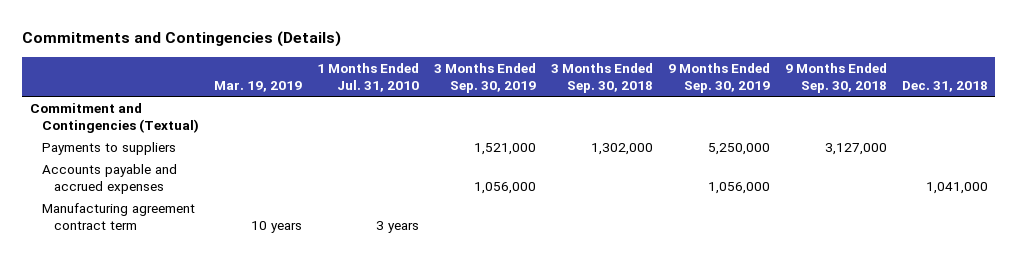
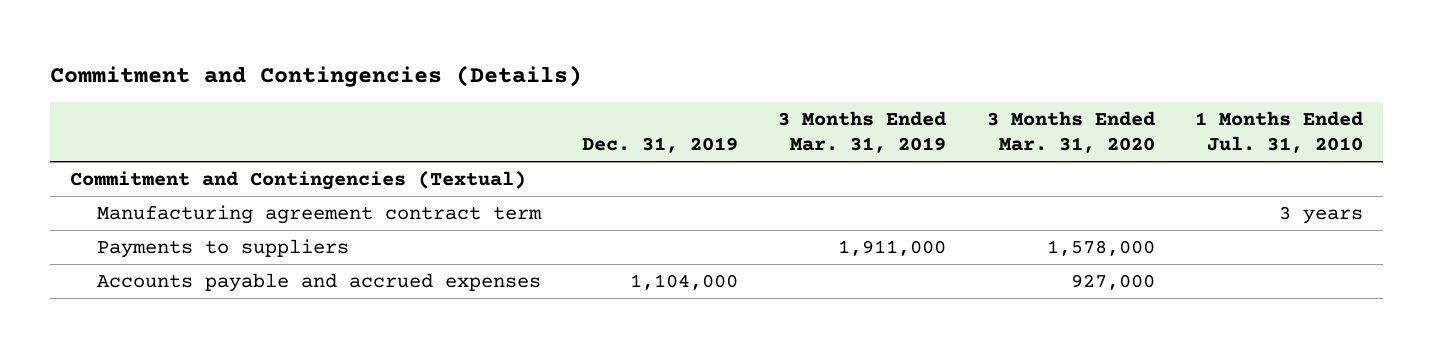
- Commitments and Contingencies (Details)
+ Commitment and Contingencies (Details)
- | Mar. 19, 2019 | 1 Months Ended Jul. 31, 2010 | 3 Months Ended Sep. 30, 2019 | 3 Months Ended Sep. 30, 2018 | 9 Months Ended Sep. 30, 2019 | 9 Months Ended Sep. 30, 2018 | Dec. 31, 2018
+ | Dec. 31, 2019 | 3 Months Ended Mar. 31, 2019 | 3 Months Ended Mar. 31, 2020 | 1 Months Ended Jul. 31, 2010
moved up: Manufacturing agreement contract term | | | | 3 years

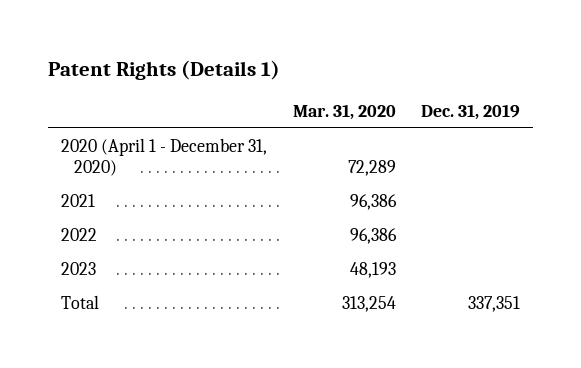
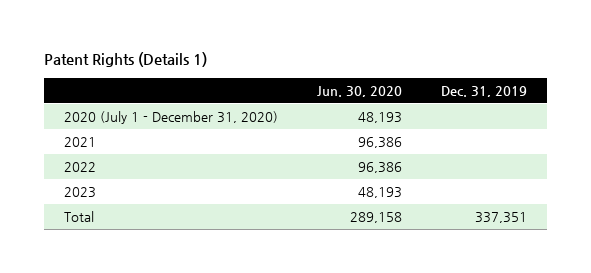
- | Mar. 31, 2020 | Dec. 31, 2019
+ | Jun. 30, 2020 | Dec. 31, 2019
- 2020 (April 1 - December 31, 2020) | 72,289 |
+ 2020 (July 1 - December 31, 2020) | 48,193 |

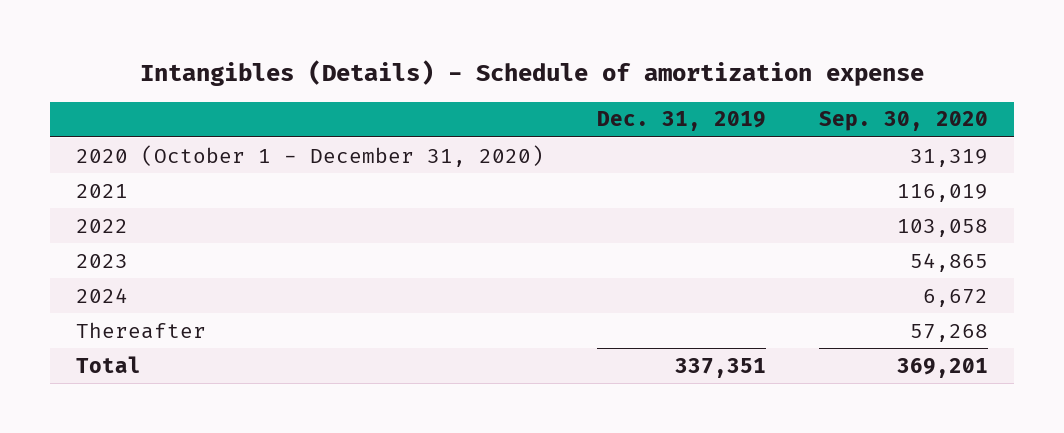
- Patent Rights (Details 1)
+ Intangibles (Details) - Schedule of amortization expense
- | Jun. 30, 2020 | Dec. 31, 2019
+ | Dec. 31, 2019 | Sep. 30, 2020
- 2020 (July 1 - December 31, 2020) | 48,193 |
+ 2020 (October 1 - December 31, 2020) | | 31,319
+ 2024 | | 6,672
+ Thereafter | | 57,268

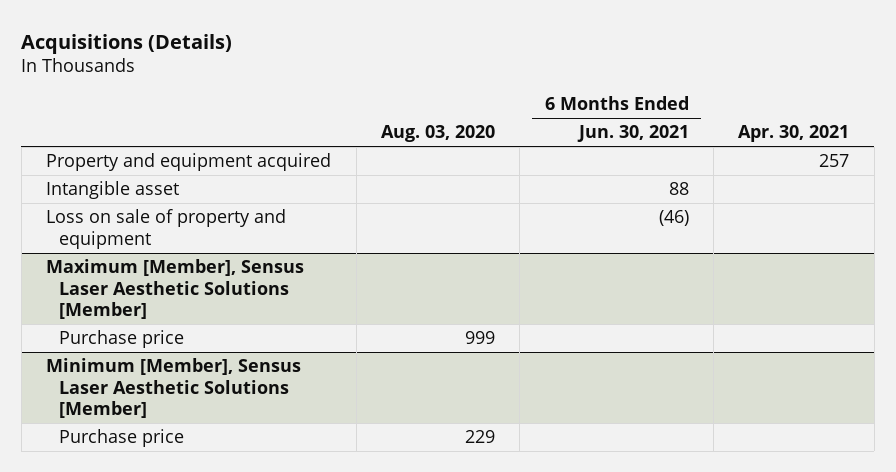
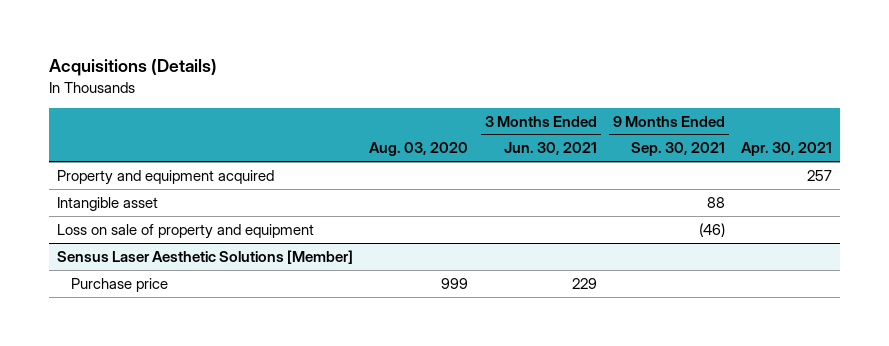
- | Aug. 03, 2020 | 6 Months Ended Jun. 30, 2021 | Apr. 30, 2021
+ | Aug. 03, 2020 | 3 Months Ended Jun. 30, 2021 | 9 Months Ended Sep. 30, 2021 | Apr. 30, 2021
- Maximum [Member], Sensus Laser Aesthetic Solutions [Member]
+ Sensus Laser Aesthetic Solutions [Member]
- Minimum [Member], Sensus Laser Aesthetic Solutions [Member]
- Purchase price | 229 | |

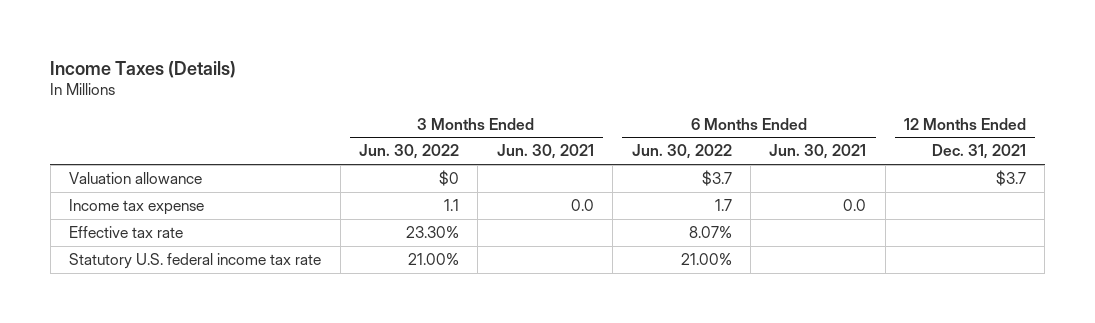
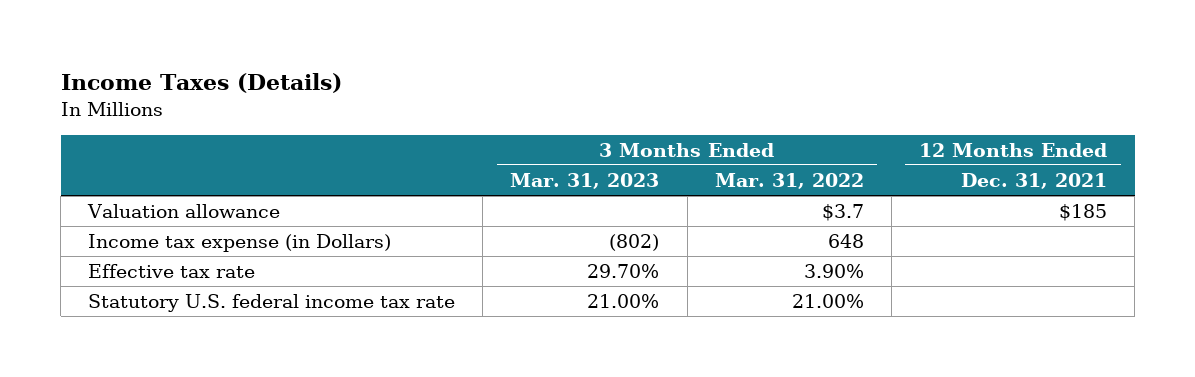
- | 3 Months Ended Jun. 30, 2022 | 3 Months Ended Jun. 30, 2021 | 6 Months Ended Jun. 30, 2022 | 6 Months Ended Jun. 30, 2021 | 12 Months Ended Dec. 31, 2021
+ | 3 Months Ended Mar. 31, 2023 | 3 Months Ended Mar. 31, 2022 | 12 Months Ended Dec. 31, 2021
- Valuation allowance | $0 | | $3.7 | | $3.7
- Income tax expense | 1.1 | 0.0 | 1.7 | 0.0 |
+ Valuation allowance | | $3.7 | $185
+ Income tax expense (in Dollars) | (802) | 648 |

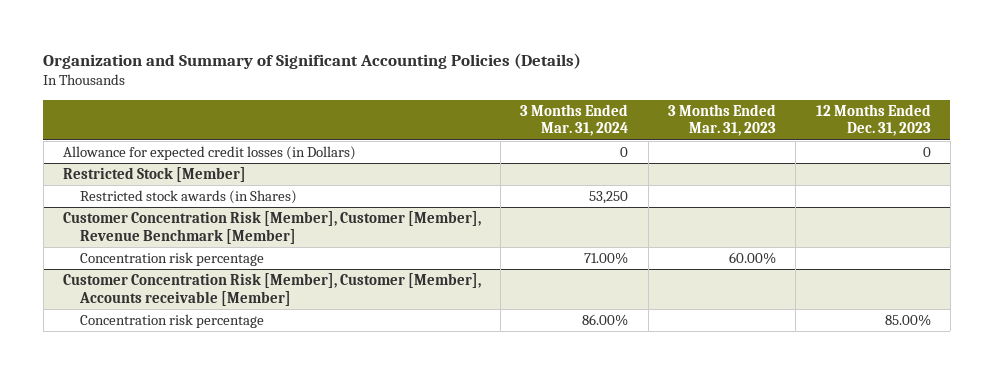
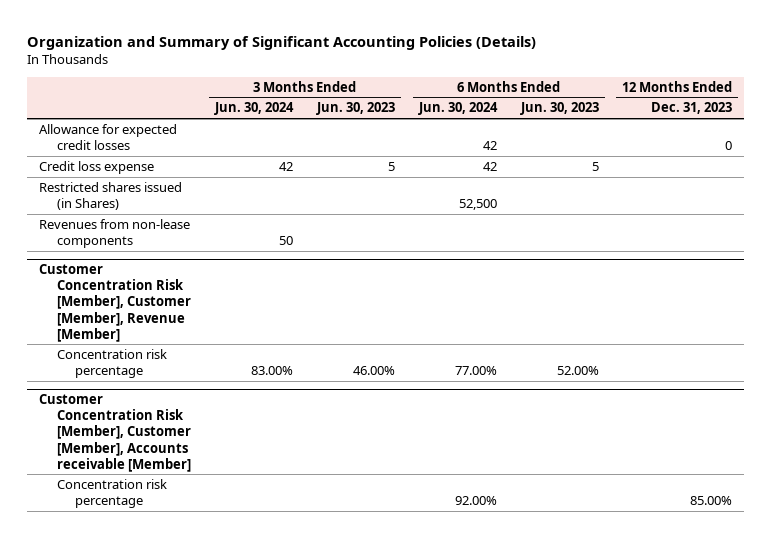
- | 3 Months Ended Mar. 31, 2024 | 3 Months Ended Mar. 31, 2023 | 12 Months Ended Dec. 31, 2023
+ | 3 Months Ended Jun. 30, 2024 | 3 Months Ended Jun. 30, 2023 | 6 Months Ended Jun. 30, 2024 | 6 Months Ended Jun. 30, 2023 | 12 Months Ended Dec. 31, 2023
- Allowance for expected credit losses (in Dollars) | 0 | | 0
- Restricted Stock [Member]
- Restricted stock awards (in Shares) | 53,250 | |
- Customer Concentration Risk [Member], Customer [Member], Revenue Benchmark [Member]
+ Allowance for expected credit losses | | | 42 | | 0
+ Credit loss expense | 42 | 5 | 42 | 5 |
+ Restricted shares issued (in Shares) | | | 52,500 | |
+ Revenues from non-lease components | 50 | | | |
+ Customer Concentration Risk [Member], Customer [Member], Revenue [Member]

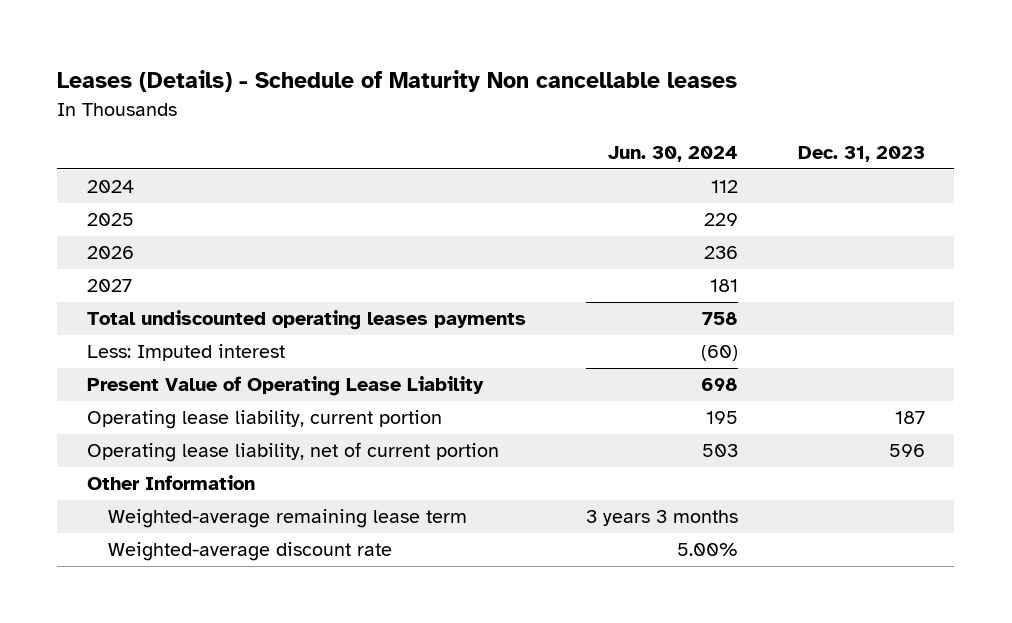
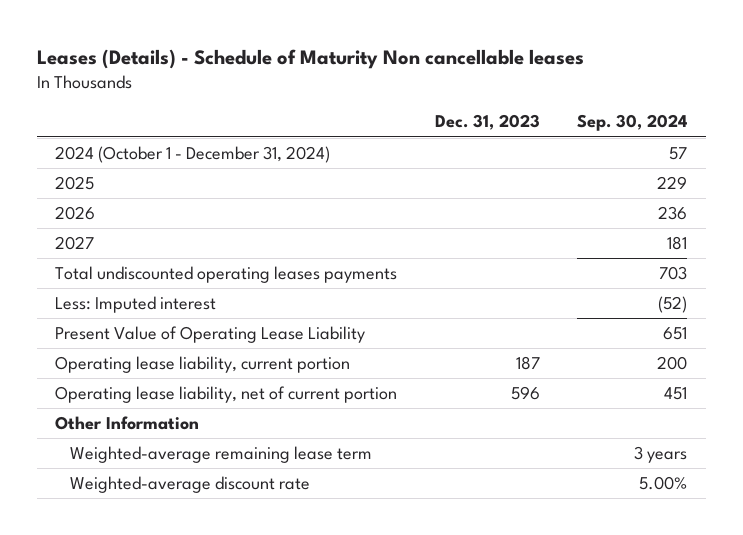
- | Jun. 30, 2024 | Dec. 31, 2023
+ | Dec. 31, 2023 | Sep. 30, 2024
- 2024 | 112 |
+ 2024 (October 1 - December 31, 2024) | | 57

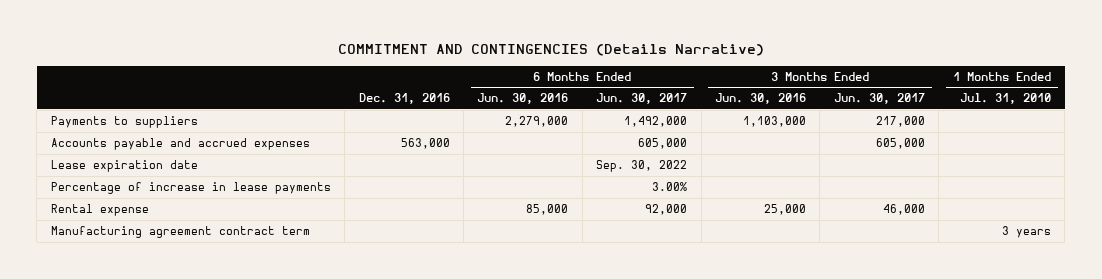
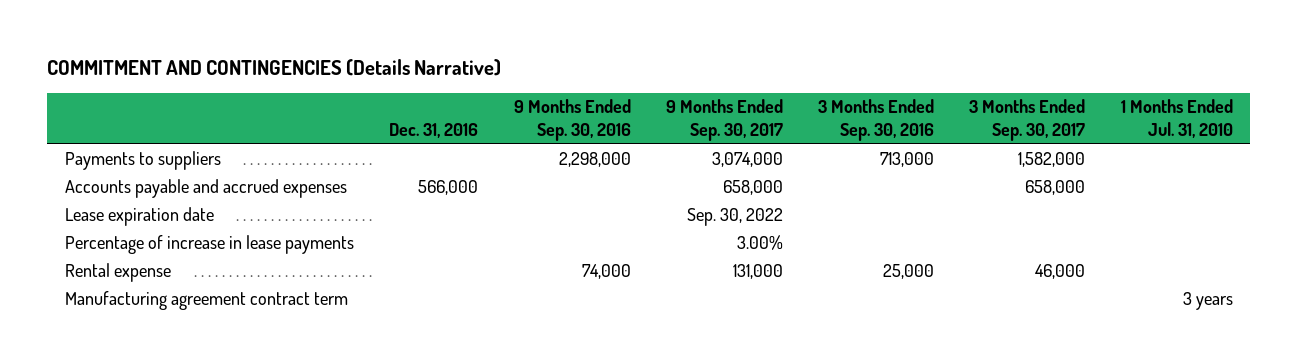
- | Dec. 31, 2016 | 6 Months Ended Jun. 30, 2016 | 6 Months Ended Jun. 30, 2017 | 3 Months Ended Jun. 30, 2016 | 3 Months Ended Jun. 30, 2017 | 1 Months Ended Jul. 31, 2010
+ | Dec. 31, 2016 | 9 Months Ended Sep. 30, 2016 | 9 Months Ended Sep. 30, 2017 | 3 Months Ended Sep. 30, 2016 | 3 Months Ended Sep. 30, 2017 | 1 Months Ended Jul. 31, 2010
- Accounts payable and accrued expenses | 563,000 | | 605,000 | | 605,000 |
+ Accounts payable and accrued expenses | 566,000 | | 658,000 | | 658,000 |

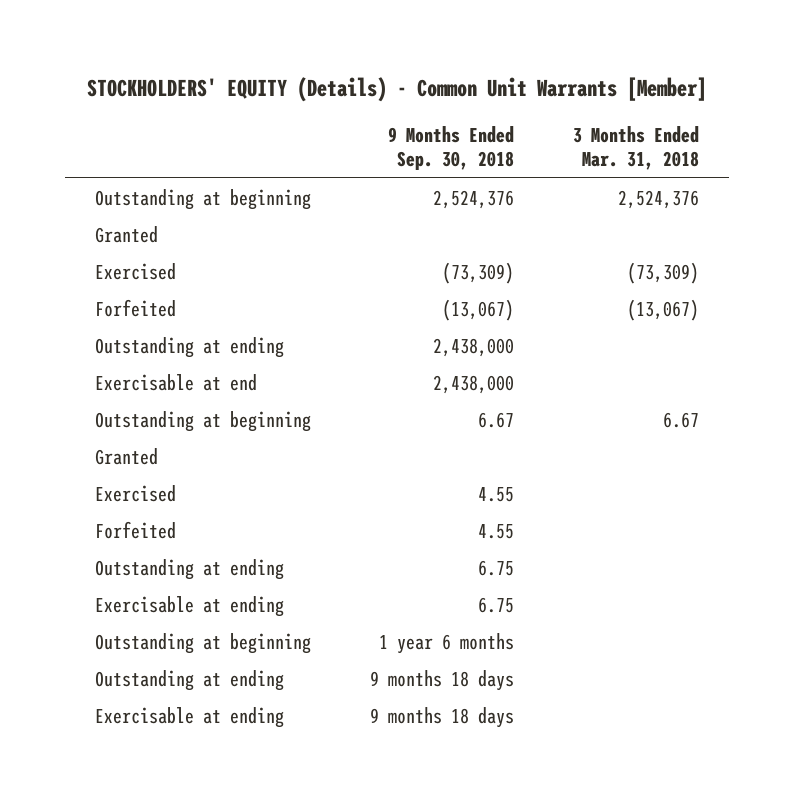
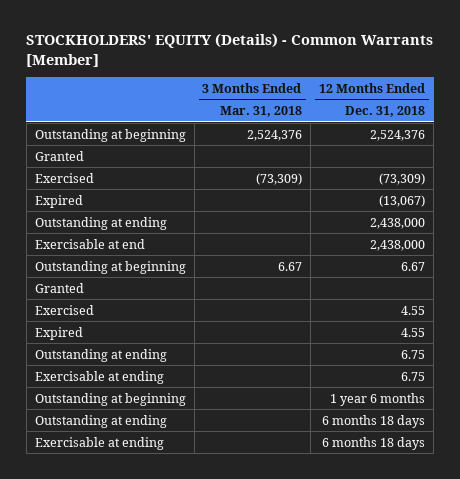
- STOCKHOLDERS' EQUITY (Details) - Common Unit Warrants [Member]
+ STOCKHOLDERS' EQUITY (Details) - Common Warrants [Member]
- | 9 Months Ended Sep. 30, 2018 | 3 Months Ended Mar. 31, 2018
+ | 3 Months Ended Mar. 31, 2018 | 12 Months Ended Dec. 31, 2018
- Forfeited | (13,067) | (13,067)
+ Expired | | (13,067)
- Forfeited | 4.55 |
+ Expired | | 4.55

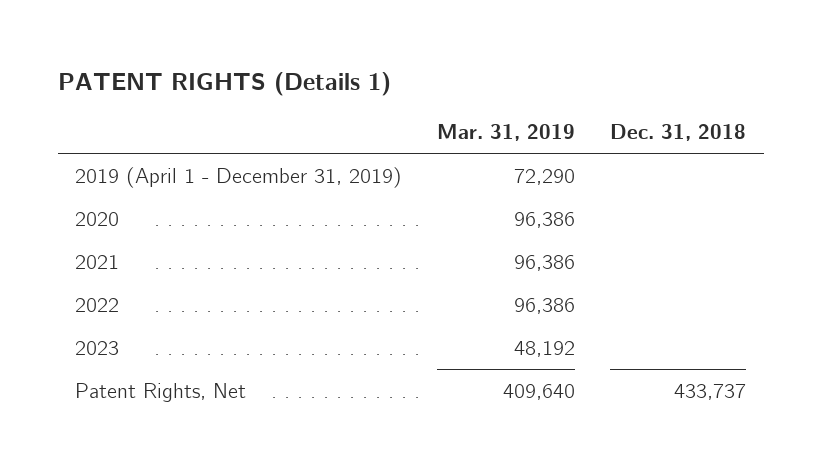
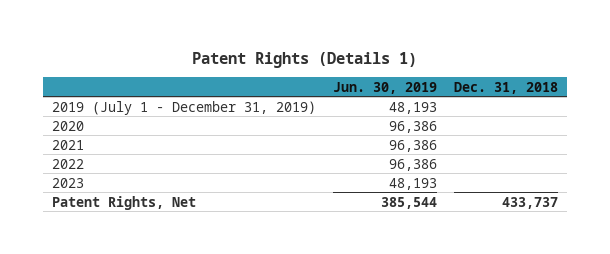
- PATENT RIGHTS (Details 1)
+ Patent Rights (Details 1)
- | Mar. 31, 2019 | Dec. 31, 2018
+ | Jun. 30, 2019 | Dec. 31, 2018
- 2019 (April 1 - December 31, 2019) | 72,290 |
+ 2019 (July 1 - December 31, 2019) | 48,193 |

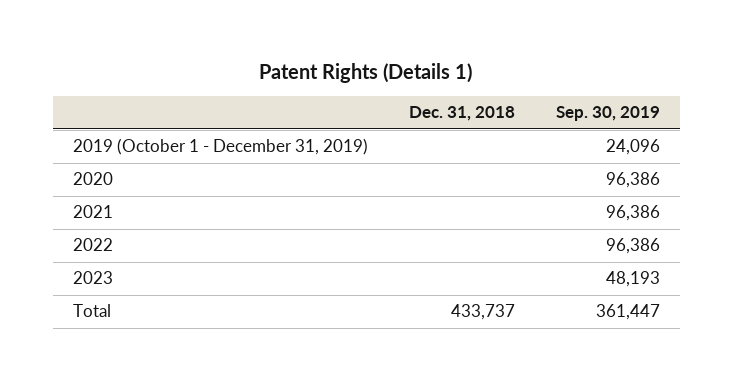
- | Jun. 30, 2019 | Dec. 31, 2018
+ | Dec. 31, 2018 | Sep. 30, 2019
- 2019 (July 1 - December 31, 2019) | 48,193 |
+ 2019 (October 1 - December 31, 2019) | | 24,096
- Patent Rights, Net | 385,544 | 433,737
+ Total | 433,737 | 361,447

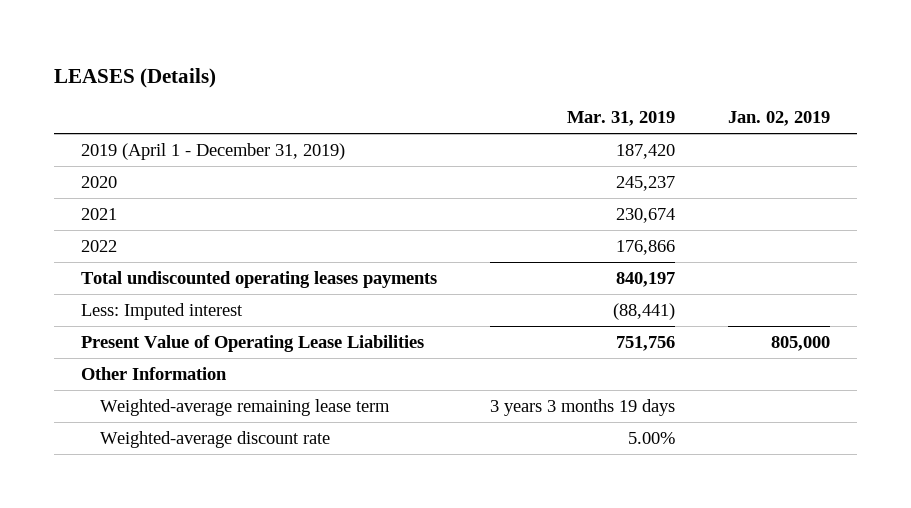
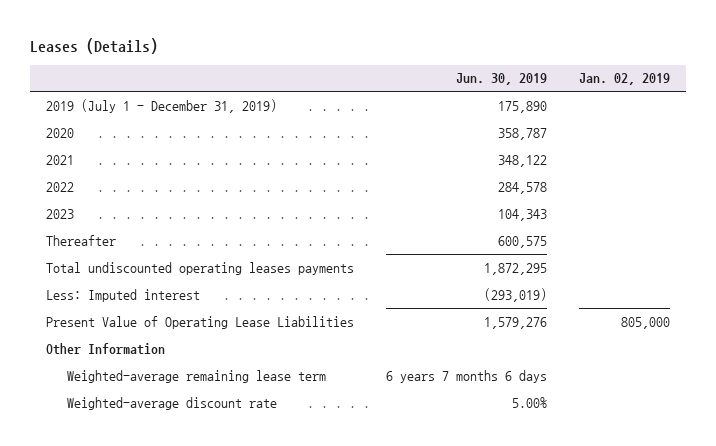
- LEASES (Details)
+ Leases (Details)
- | Mar. 31, 2019 | Jan. 02, 2019
+ | Jun. 30, 2019 | Jan. 02, 2019
- 2019 (April 1 - December 31, 2019) | 187,420 |
+ 2019 (July 1 - December 31, 2019) | 175,890 |
+ 2023 | 104,343 |
+ Thereafter | 600,575 |

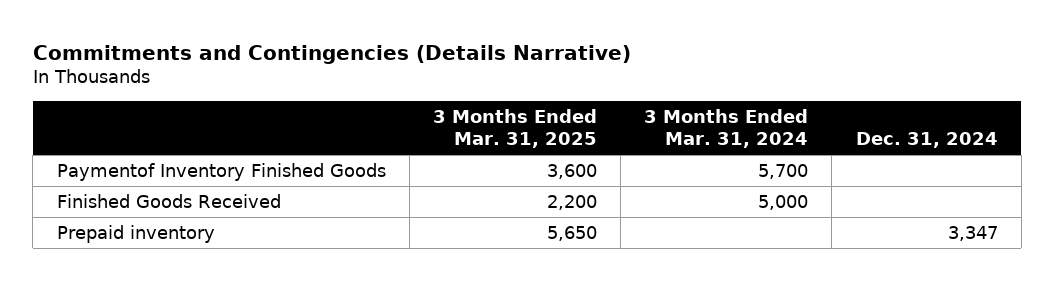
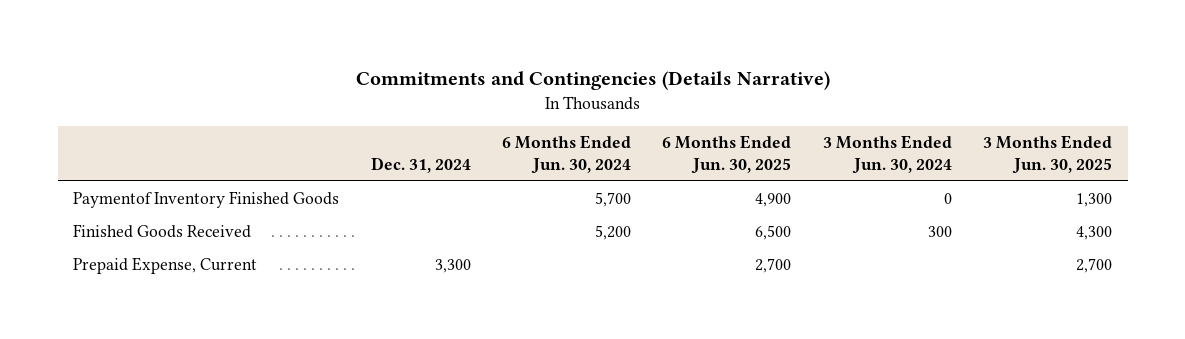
- | 3 Months Ended Mar. 31, 2025 | 3 Months Ended Mar. 31, 2024 | Dec. 31, 2024
+ | Dec. 31, 2024 | 6 Months Ended Jun. 30, 2024 | 6 Months Ended Jun. 30, 2025 | 3 Months Ended Jun. 30, 2024 | 3 Months Ended Jun. 30, 2025
- Prepaid inventory | 5,650 | | 3,347
+ Prepaid Expense, Current | 3,300 | | 2,700 | | 2,700

